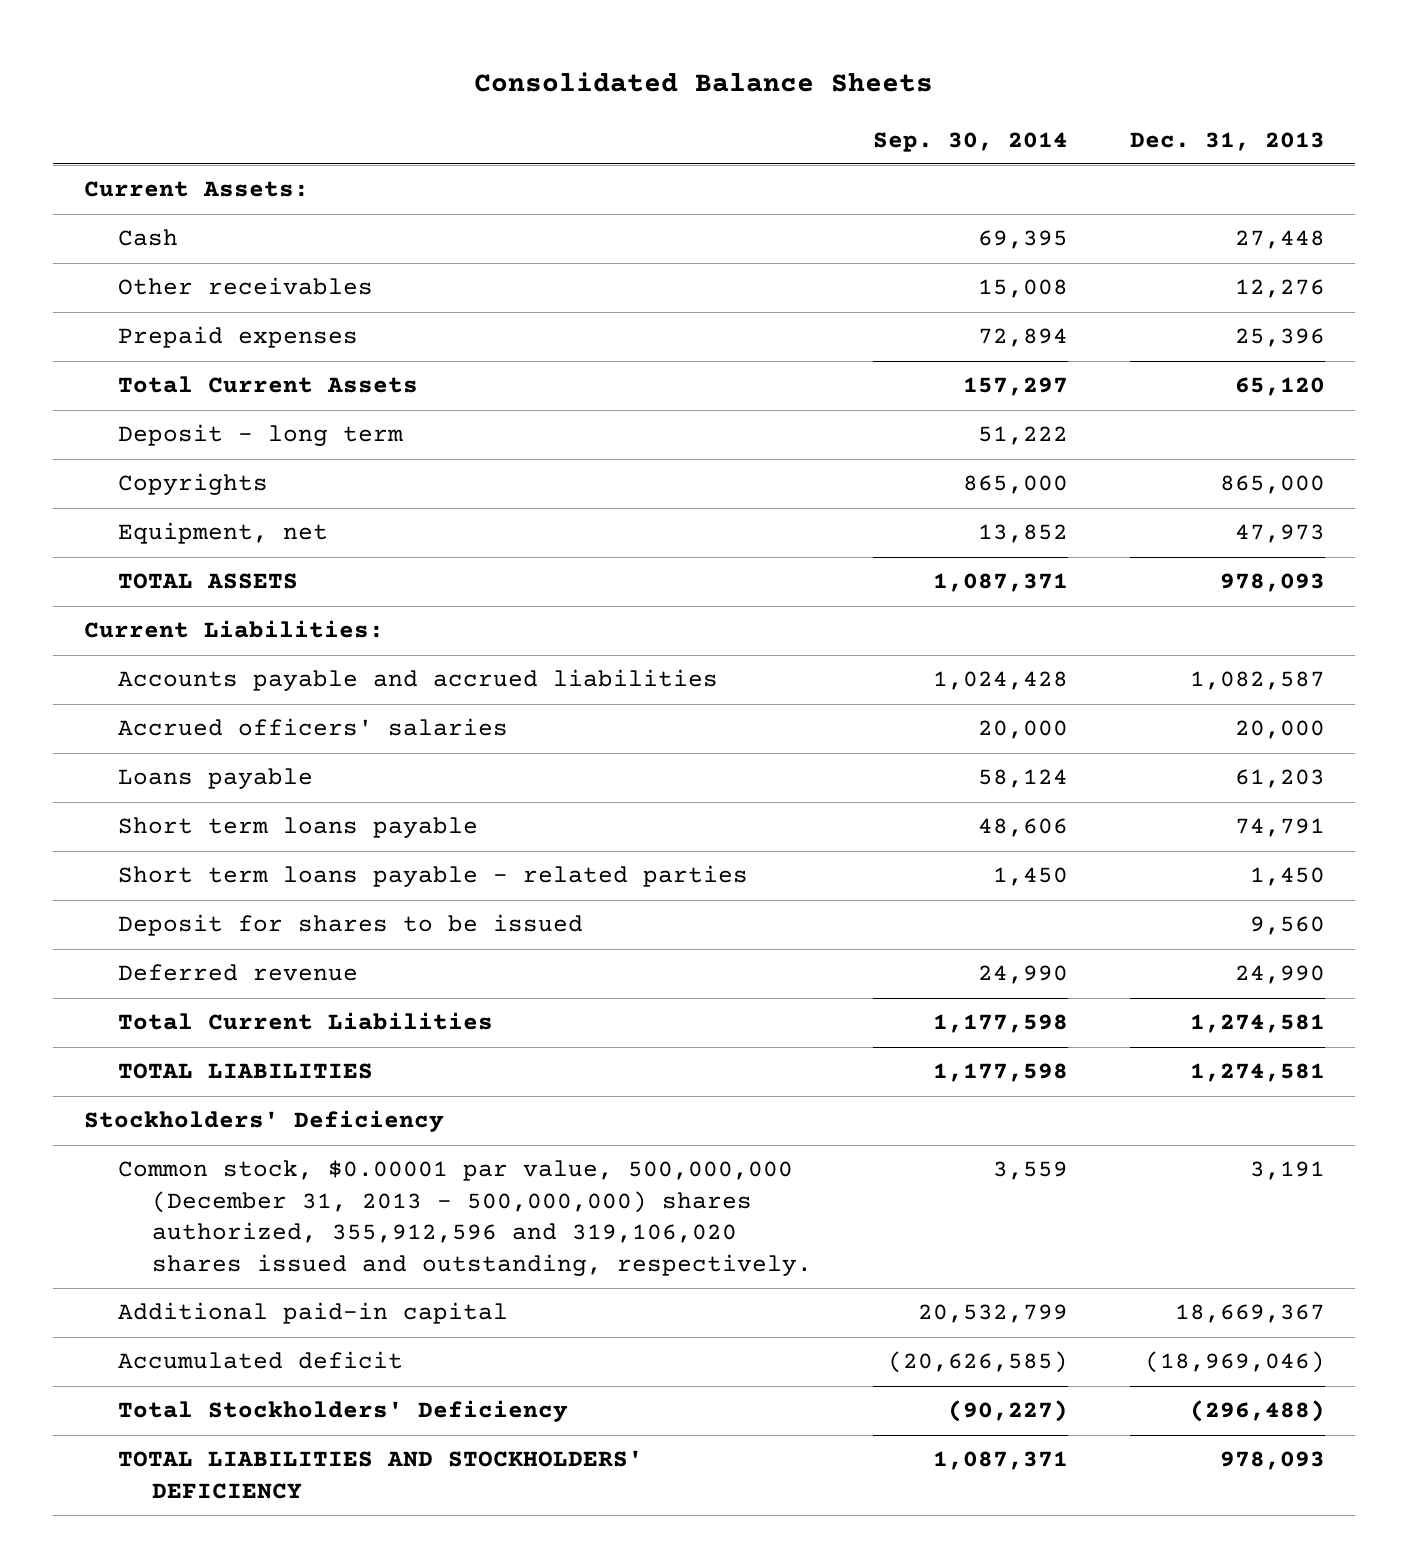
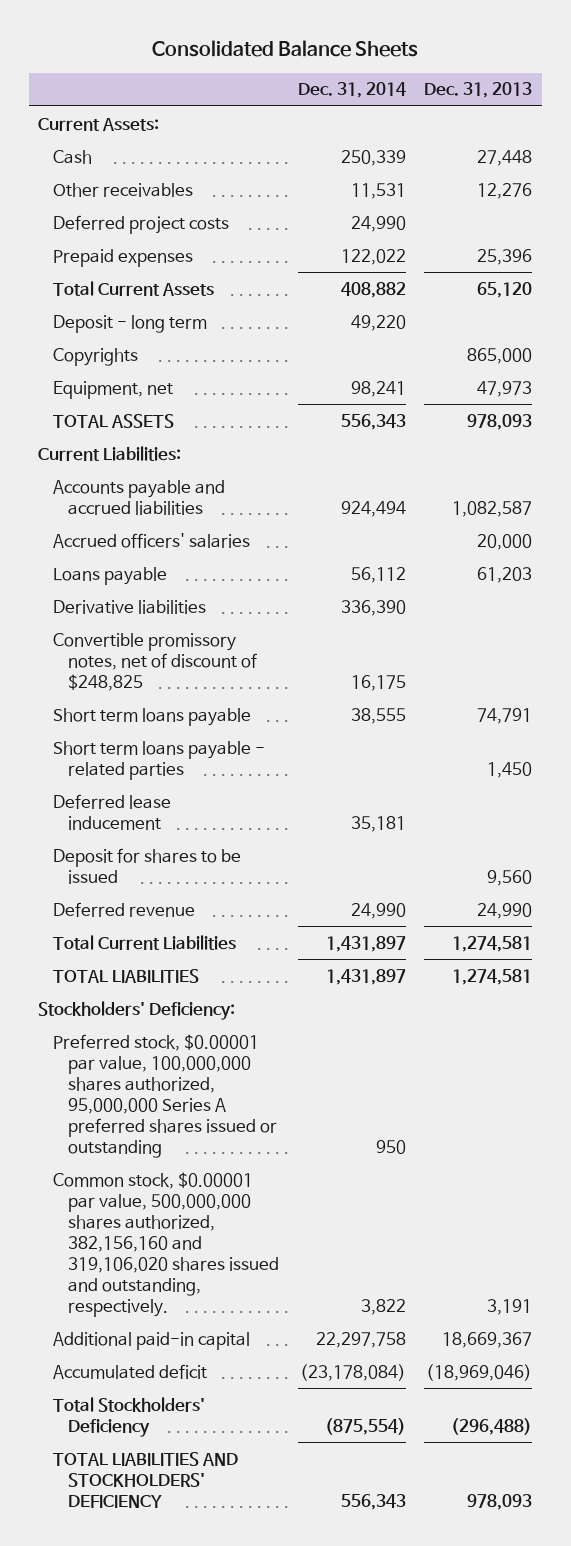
- | Sep. 30, 2014 | Dec. 31, 2013
+ | Dec. 31, 2014 | Dec. 31, 2013
+ Deferred project costs | 24,990 |
+ Derivative liabilities | 336,390 |
+ Convertible promissory notes, net of discount of $248,825 | 16,175 |
+ Deferred lease inducement | 35,181 |
- Stockholders' Deficiency
- Common stock, $0.00001 par value, 500,000,000 (December 31, 2013 - 500,000,000) shares authorized, 355,912,596 and 319,106,020 shares issued and outstanding, respectively. | 3,559 | 3,191
+ Stockholders' Deficiency:
+ Preferred stock, $0.00001 par value, 100,000,000 shares authorized, 95,000,000 Series A preferred shares issued or outstanding | 950 |
+ Common stock, $0.00001 par value, 500,000,000 shares authorized, 382,156,160 and 319,106,020 shares issued and outstanding, respectively. | 3,822 | 3,191

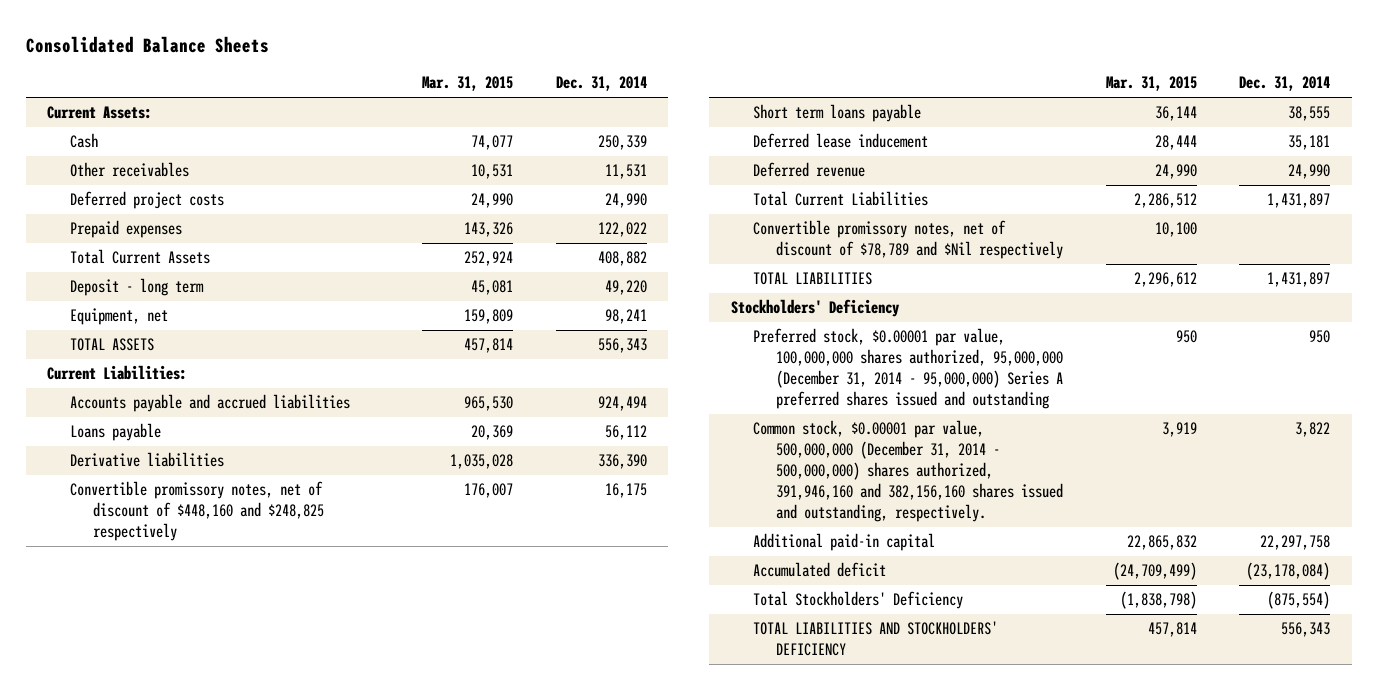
- | Dec. 31, 2014 | Dec. 31, 2013
+ | Mar. 31, 2015 | Dec. 31, 2014
- Copyrights | | 865,000
- Accrued officers' salaries | | 20,000
- Convertible promissory notes, net of discount of $248,825 | 16,175 |
+ Convertible promissory notes, net of discount of $448,160 and $248,825 respectively | 176,007 | 16,175
- Short term loans payable - related parties | | 1,450
- Deposit for shares to be issued | | 9,560
+ Convertible promissory notes, net of discount of $78,789 and $Nil respectively | 10,100 |
- Stockholders' Deficiency:
- Preferred stock, $0.00001 par value, 100,000,000 shares authorized, 95,000,000 Series A preferred shares issued or outstanding | 950 |
- Common stock, $0.00001 par value, 500,000,000 shares authorized, 382,156,160 and 319,106,020 shares issued and outstanding, respectively. | 3,822 | 3,191
+ Stockholders' Deficiency
+ Preferred stock, $0.00001 par value, 100,000,000 shares authorized, 95,000,000 (December 31, 2014 - 95,000,000) Series A preferred shares issued and outstanding | 950 | 950
+ Common stock, $0.00001 par value, 500,000,000 (December 31, 2014 - 500,000,000) shares authorized, 391,946,160 and 382,156,160 shares issued and outstanding, respectively. | 3,919 | 3,822

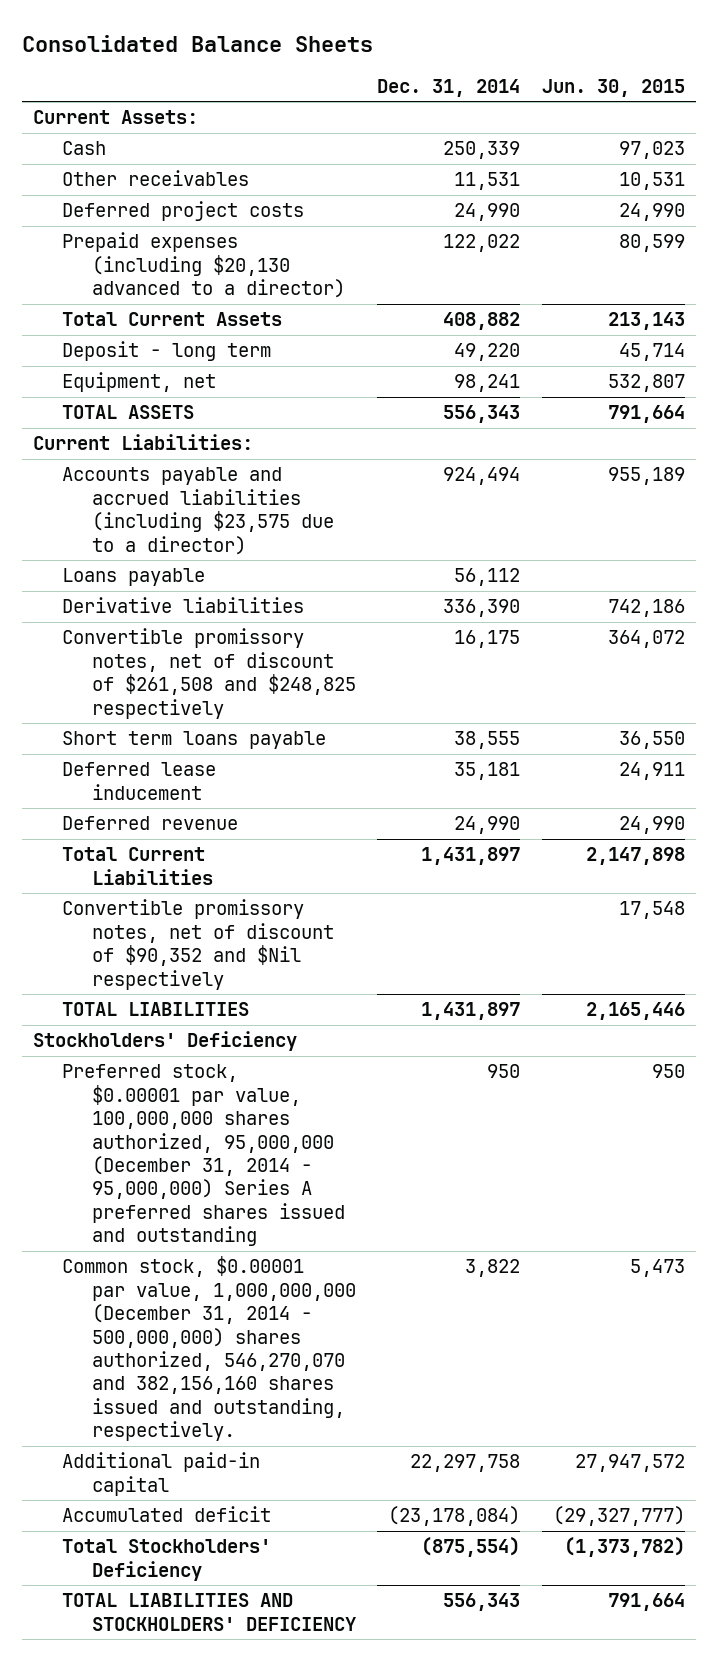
- | Mar. 31, 2015 | Dec. 31, 2014
+ | Dec. 31, 2014 | Jun. 30, 2015
- Prepaid expenses | 143,326 | 122,022
+ Prepaid expenses (including $20,130 advanced to a director) | 122,022 | 80,599
- Accounts payable and accrued liabilities | 965,530 | 924,494
+ Accounts payable and accrued liabilities (including $23,575 due to a director) | 924,494 | 955,189
- Convertible promissory notes, net of discount of $448,160 and $248,825 respectively | 176,007 | 16,175
+ Convertible promissory notes, net of discount of $261,508 and $248,825 respectively | 16,175 | 364,072
- Convertible promissory notes, net of discount of $78,789 and $Nil respectively | 10,100 |
+ Convertible promissory notes, net of discount of $90,352 and $Nil respectively | | 17,548
- Common stock, $0.00001 par value, 500,000,000 (December 31, 2014 - 500,000,000) shares authorized, 391,946,160 and 382,156,160 shares issued and outstanding, respectively. | 3,919 | 3,822
+ Common stock, $0.00001 par value, 1,000,000,000 (December 31, 2014 - 500,000,000) shares authorized, 546,270,070 and 382,156,160 shares issued and outstanding, respectively. | 3,822 | 5,473

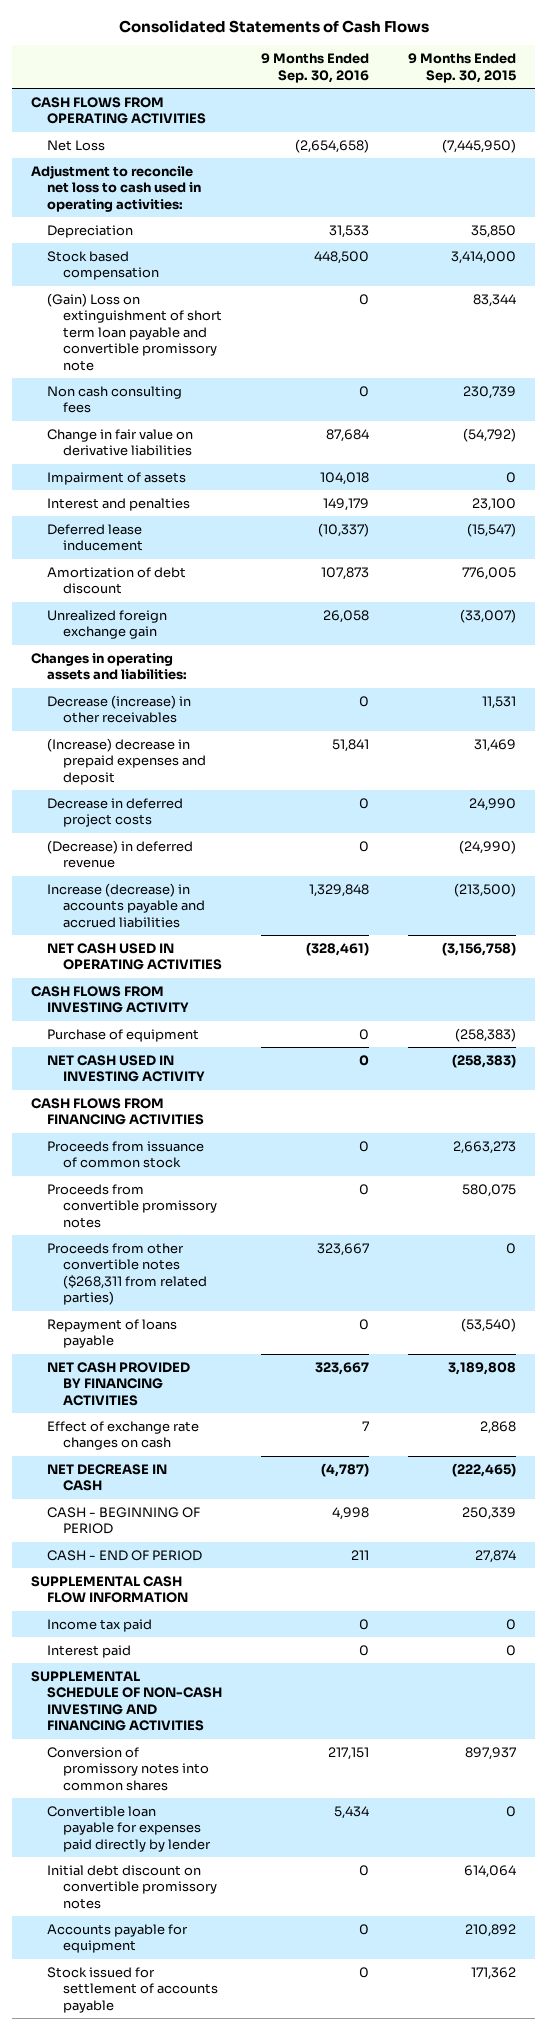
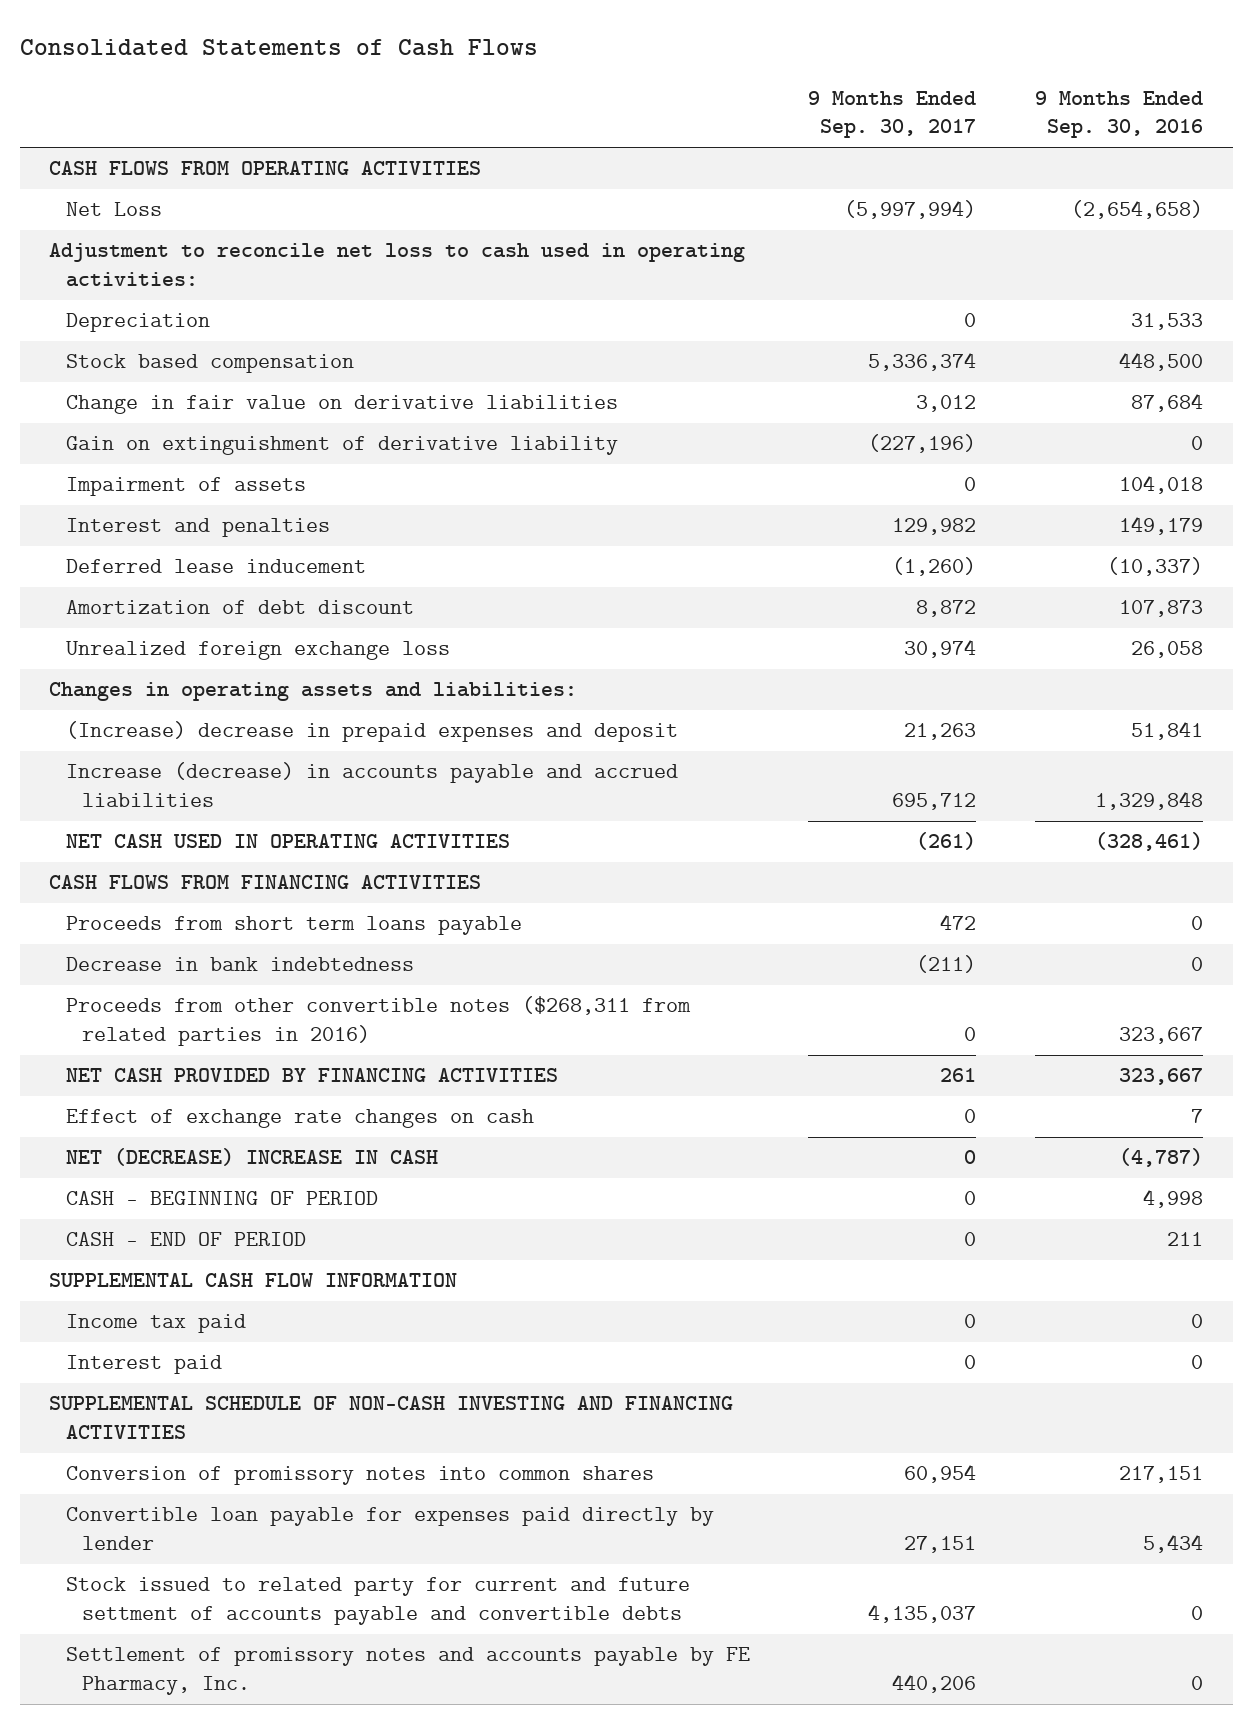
- | 9 Months Ended Sep. 30, 2016 | 9 Months Ended Sep. 30, 2015
+ | 9 Months Ended Sep. 30, 2017 | 9 Months Ended Sep. 30, 2016
- (Gain) Loss on extinguishment of short term loan payable and convertible promissory note | 0 | 83,344
- Non cash consulting fees | 0 | 230,739
+ Gain on extinguishment of derivative liability | (227,196) | 0
- Unrealized foreign exchange gain | 26,058 | (33,007)
+ Unrealized foreign exchange loss | 30,974 | 26,058
- Decrease (increase) in other receivables | 0 | 11,531
- Decrease in deferred project costs | 0 | 24,990
- (Decrease) in deferred revenue | 0 | (24,990)
- CASH FLOWS FROM INVESTING ACTIVITY
- Purchase of equipment | 0 | (258,383)
- NET CASH USED IN INVESTING ACTIVITY | 0 | (258,383)
- Proceeds from issuance of common stock | 0 | 2,663,273
- Proceeds from convertible promissory notes | 0 | 580,075
- Proceeds from other convertible notes ($268,311 from related parties) | 323,667 | 0
- Repayment of loans payable | 0 | (53,540)
+ Proceeds from short term loans payable | 472 | 0
+ Decrease in bank indebtedness | (211) | 0
+ Proceeds from other convertible notes ($268,311 from related parties in 2016) | 0 | 323,667
- NET DECREASE IN CASH | (4,787) | (222,465)
+ NET (DECREASE) INCREASE IN CASH | 0 | (4,787)
- Initial debt discount on convertible promissory notes | 0 | 614,064
- Accounts payable for equipment | 0 | 210,892
- Stock issued for settlement of accounts payable | 0 | 171,362
+ Stock issued to related party for current and future settment of accounts payable and convertible debts | 4,135,037 | 0
+ Settlement of promissory notes and accounts payable by FE Pharmacy, Inc. | 440,206 | 0

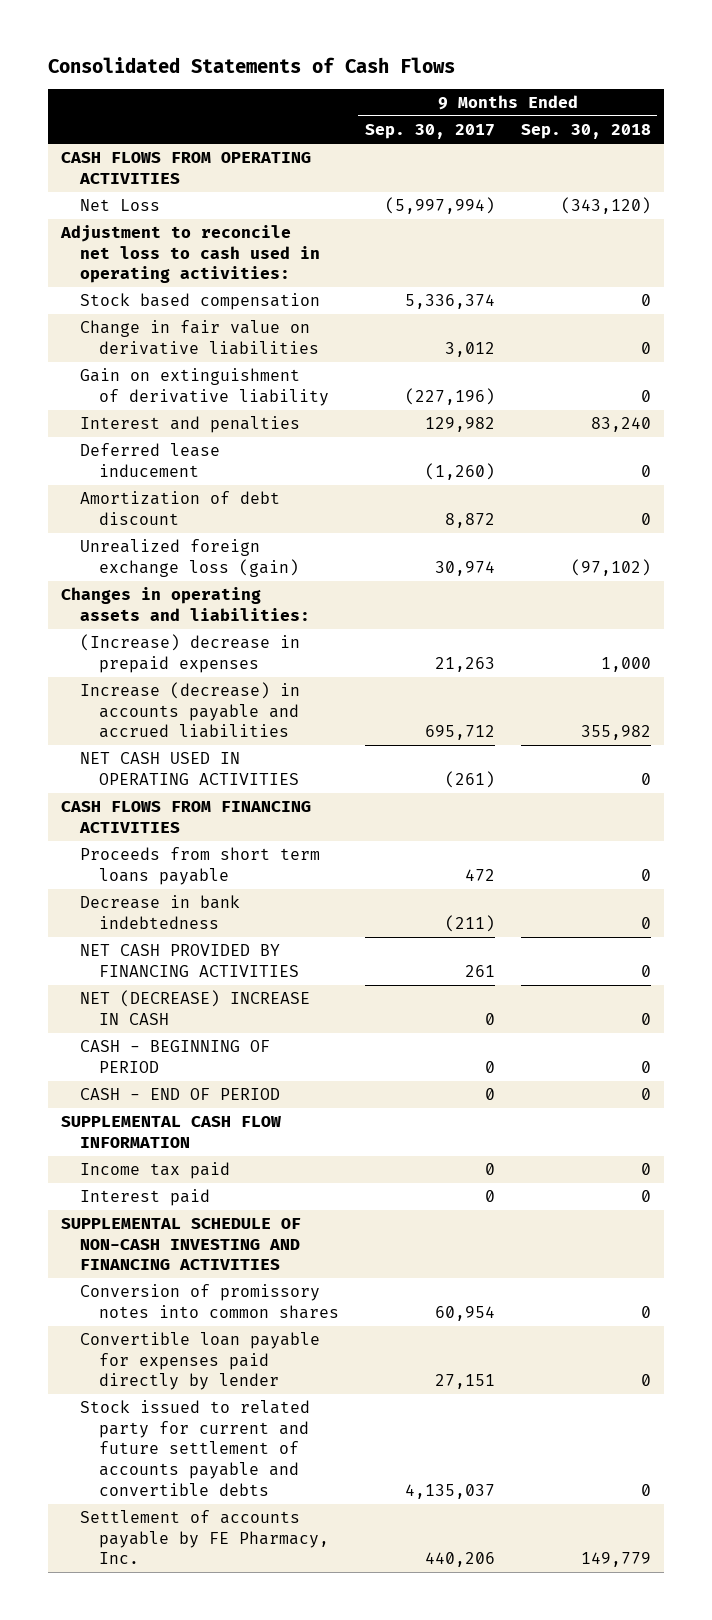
- | 9 Months Ended Sep. 30, 2017 | 9 Months Ended Sep. 30, 2016
+ | 9 Months Ended Sep. 30, 2017 | 9 Months Ended Sep. 30, 2018
- Depreciation | 0 | 31,533
- Impairment of assets | 0 | 104,018
- Unrealized foreign exchange loss | 30,974 | 26,058
+ Unrealized foreign exchange loss (gain) | 30,974 | (97,102)
- (Increase) decrease in prepaid expenses and deposit | 21,263 | 51,841
+ (Increase) decrease in prepaid expenses | 21,263 | 1,000
- Proceeds from other convertible notes ($268,311 from related parties in 2016) | 0 | 323,667
- Effect of exchange rate changes on cash | 0 | 7
- Stock issued to related party for current and future settment of accounts payable and convertible debts | 4,135,037 | 0
- Settlement of promissory notes and accounts payable by FE Pharmacy, Inc. | 440,206 | 0
+ Stock issued to related party for current and future settlement of accounts payable and convertible debts | 4,135,037 | 0
+ Settlement of accounts payable by FE Pharmacy, Inc. | 440,206 | 149,779

